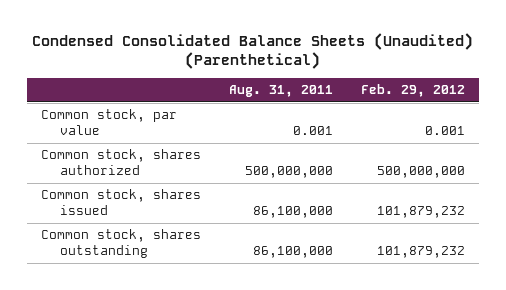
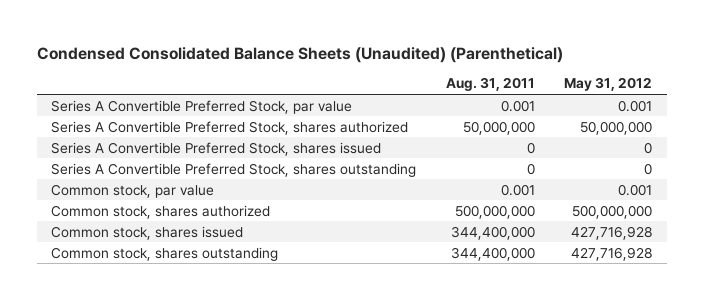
- | Aug. 31, 2011 | Feb. 29, 2012
+ | Aug. 31, 2011 | May 31, 2012
+ Series A Convertible Preferred Stock, par value | 0.001 | 0.001
+ Series A Convertible Preferred Stock, shares authorized | 50,000,000 | 50,000,000
+ Series A Convertible Preferred Stock, shares issued | 0 | 0
+ Series A Convertible Preferred Stock, shares outstanding | 0 | 0
- Common stock, shares issued | 86,100,000 | 101,879,232
- Common stock, shares outstanding | 86,100,000 | 101,879,232
+ Common stock, shares issued | 344,400,000 | 427,716,928
+ Common stock, shares outstanding | 344,400,000 | 427,716,928

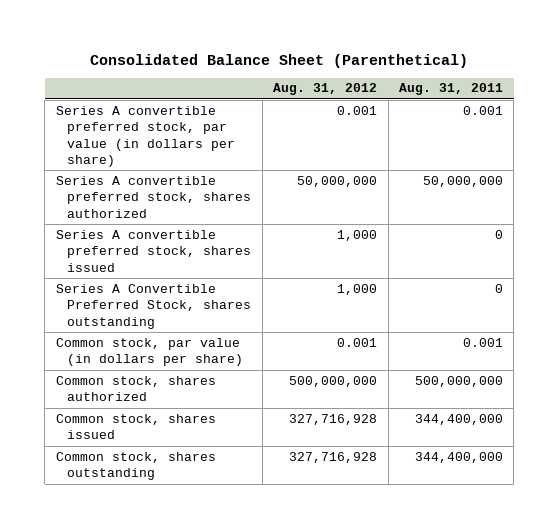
- Condensed Consolidated Balance Sheets (Unaudited) (Parenthetical)
+ Consolidated Balance Sheet (Parenthetical)
- | Aug. 31, 2011 | May 31, 2012
+ | Aug. 31, 2012 | Aug. 31, 2011
- Series A Convertible Preferred Stock, par value | 0.001 | 0.001
- Series A Convertible Preferred Stock, shares authorized | 50,000,000 | 50,000,000
- Series A Convertible Preferred Stock, shares issued | 0 | 0
+ Series A convertible preferred stock, par value (in dollars per share) | 0.001 | 0.001
+ Series A convertible preferred stock, shares authorized | 50,000,000 | 50,000,000
+ Series A convertible preferred stock, shares issued | 1,000 | 0
- Common stock, par value | 0.001 | 0.001
+ Common stock, par value (in dollars per share) | 0.001 | 0.001

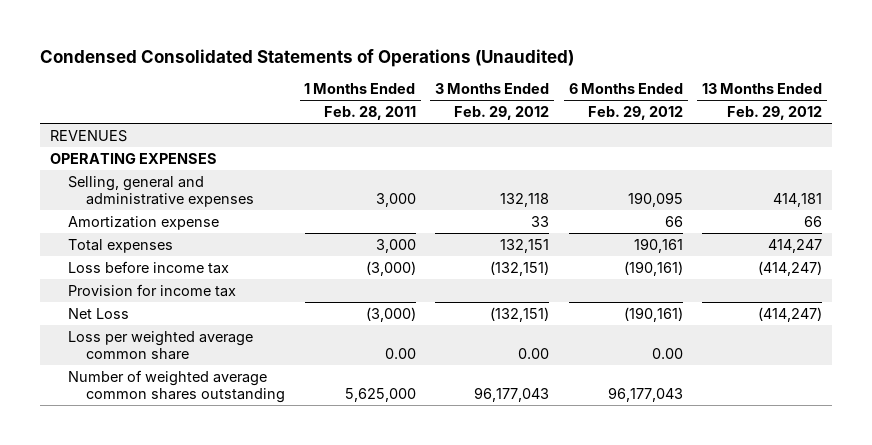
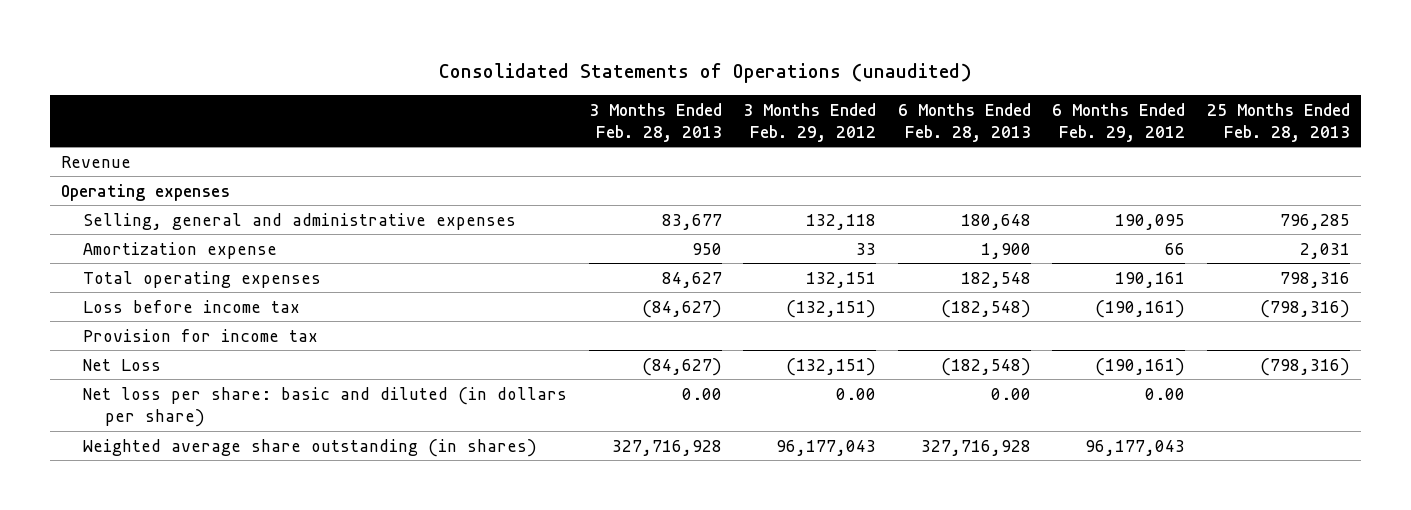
- Condensed Consolidated Statements of Operations (Unaudited)
+ Consolidated Statements of Operations (unaudited)
- | 1 Months Ended Feb. 28, 2011 | 3 Months Ended Feb. 29, 2012 | 6 Months Ended Feb. 29, 2012 | 13 Months Ended Feb. 29, 2012
+ | 3 Months Ended Feb. 28, 2013 | 3 Months Ended Feb. 29, 2012 | 6 Months Ended Feb. 28, 2013 | 6 Months Ended Feb. 29, 2012 | 25 Months Ended Feb. 28, 2013
- REVENUES
- OPERATING EXPENSES
+ Revenue
+ Operating expenses
- Total expenses | 3,000 | 132,151 | 190,161 | 414,247
+ Total operating expenses | 84,627 | 132,151 | 182,548 | 190,161 | 798,316
- Loss per weighted average common share | 0.00 | 0.00 | 0.00 |
- Number of weighted average common shares outstanding | 5,625,000 | 96,177,043 | 96,177,043 |
+ Net loss per share: basic and diluted (in dollars per share) | 0.00 | 0.00 | 0.00 | 0.00 |
+ Weighted average share outstanding (in shares) | 327,716,928 | 96,177,043 | 327,716,928 | 96,177,043 |

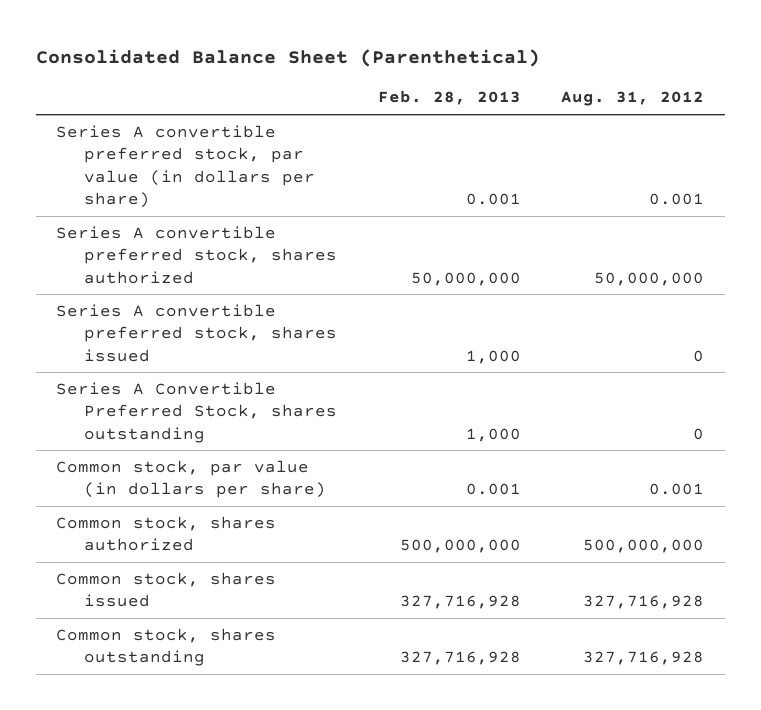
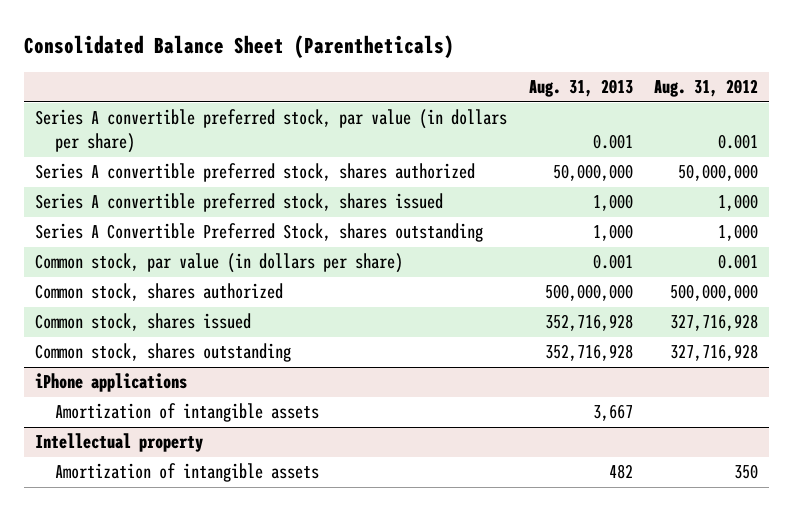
- Consolidated Balance Sheet (Parenthetical)
+ Consolidated Balance Sheet (Parentheticals)
- | Feb. 28, 2013 | Aug. 31, 2012
+ | Aug. 31, 2013 | Aug. 31, 2012
- Series A convertible preferred stock, shares issued | 1,000 | 0
- Series A Convertible Preferred Stock, shares outstanding | 1,000 | 0
+ Series A convertible preferred stock, shares issued | 1,000 | 1,000
+ Series A Convertible Preferred Stock, shares outstanding | 1,000 | 1,000
+ iPhone applications
+ Amortization of intangible assets | 3,667 |
+ Intellectual property
+ Amortization of intangible assets | 482 | 350

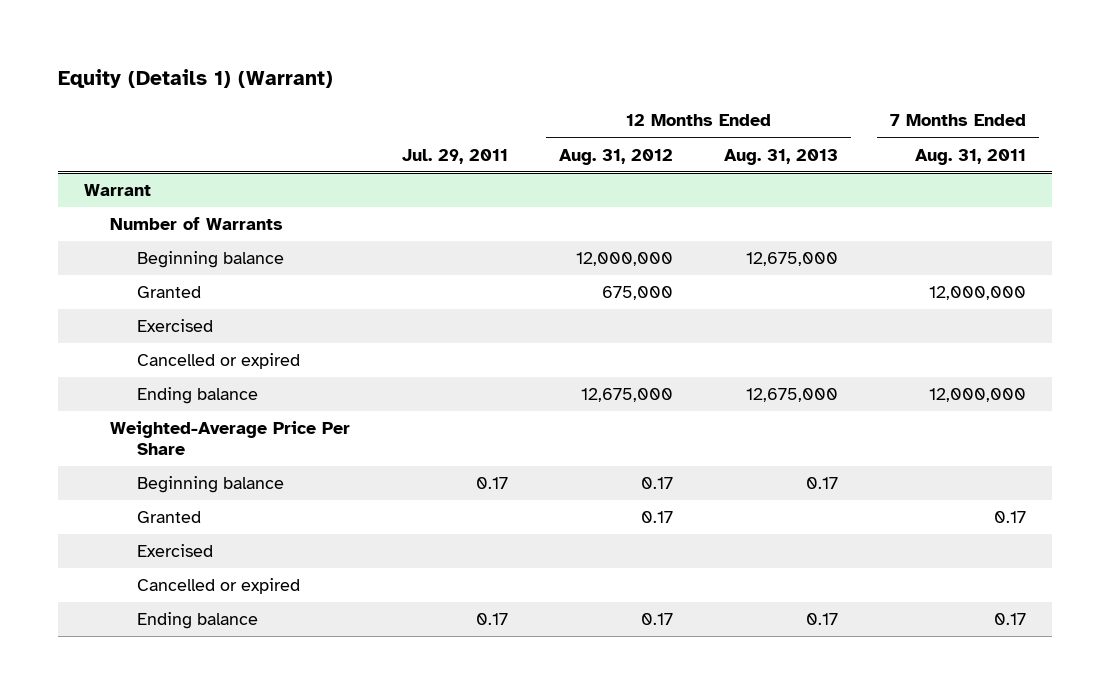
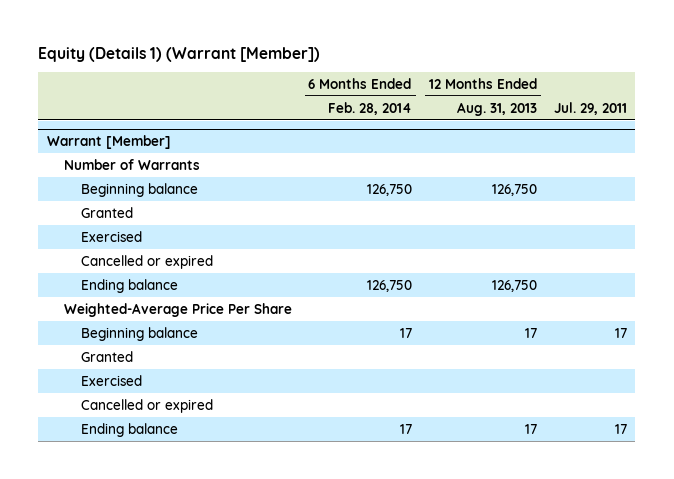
- Equity (Details 1) (Warrant)
+ Equity (Details 1) (Warrant [Member])
- | Jul. 29, 2011 | 12 Months Ended Aug. 31, 2012 | 12 Months Ended Aug. 31, 2013 | 7 Months Ended Aug. 31, 2011
+ | 6 Months Ended Feb. 28, 2014 | 12 Months Ended Aug. 31, 2013 | Jul. 29, 2011
- Warrant
+ Warrant [Member]
- Beginning balance | | 12,000,000 | 12,675,000 |
+ Beginning balance | 126,750 | 126,750 |
- Ending balance | | 12,675,000 | 12,675,000 | 12,000,000
+ Ending balance | 126,750 | 126,750 |
- Beginning balance | 0.17 | 0.17 | 0.17 |
+ Beginning balance | 17 | 17 | 17
- Ending balance | 0.17 | 0.17 | 0.17 | 0.17
+ Ending balance | 17 | 17 | 17

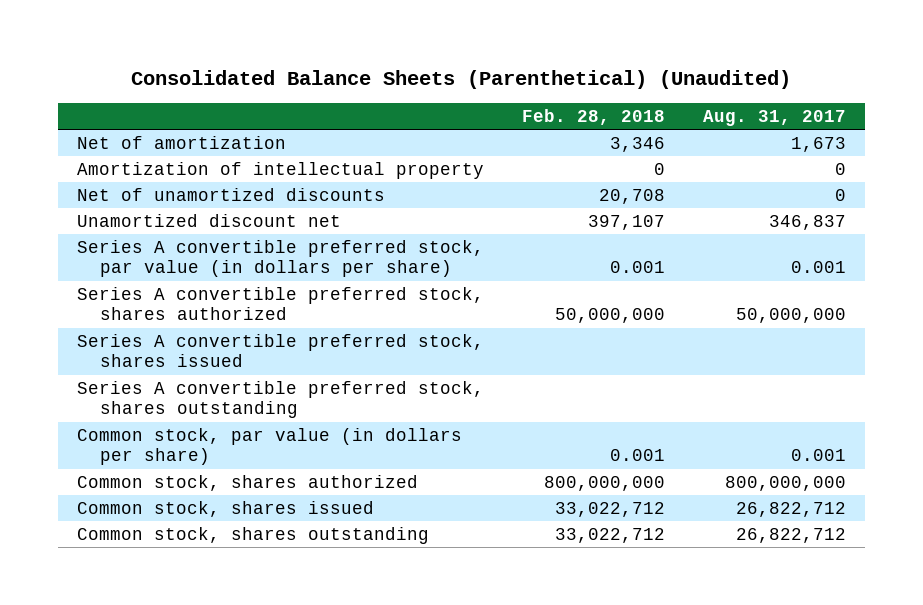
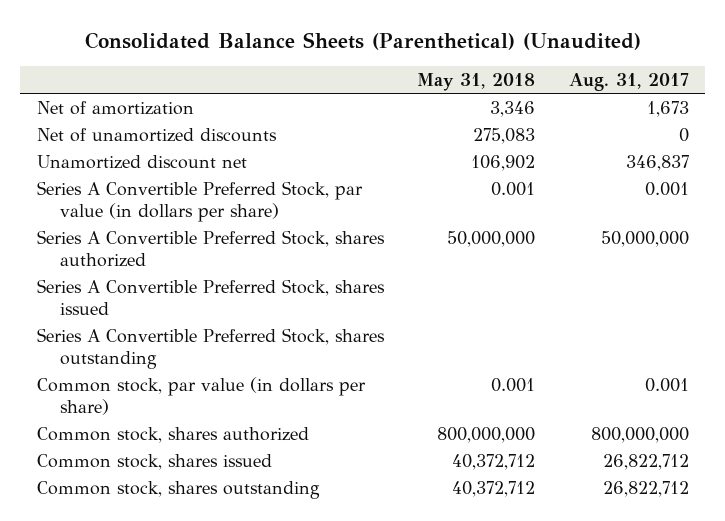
- | Feb. 28, 2018 | Aug. 31, 2017
+ | May 31, 2018 | Aug. 31, 2017
- Amortization of intellectual property | 0 | 0
- Series A convertible preferred stock, par value (in dollars per share) | 0.001 | 0.001
- Series A convertible preferred stock, shares authorized | 50,000,000 | 50,000,000
- Series A convertible preferred stock, shares issued
- Series A convertible preferred stock, shares outstanding
+ Series A Convertible Preferred Stock, par value (in dollars per share) | 0.001 | 0.001
+ Series A Convertible Preferred Stock, shares authorized | 50,000,000 | 50,000,000
+ Series A Convertible Preferred Stock, shares issued
+ Series A Convertible Preferred Stock, shares outstanding

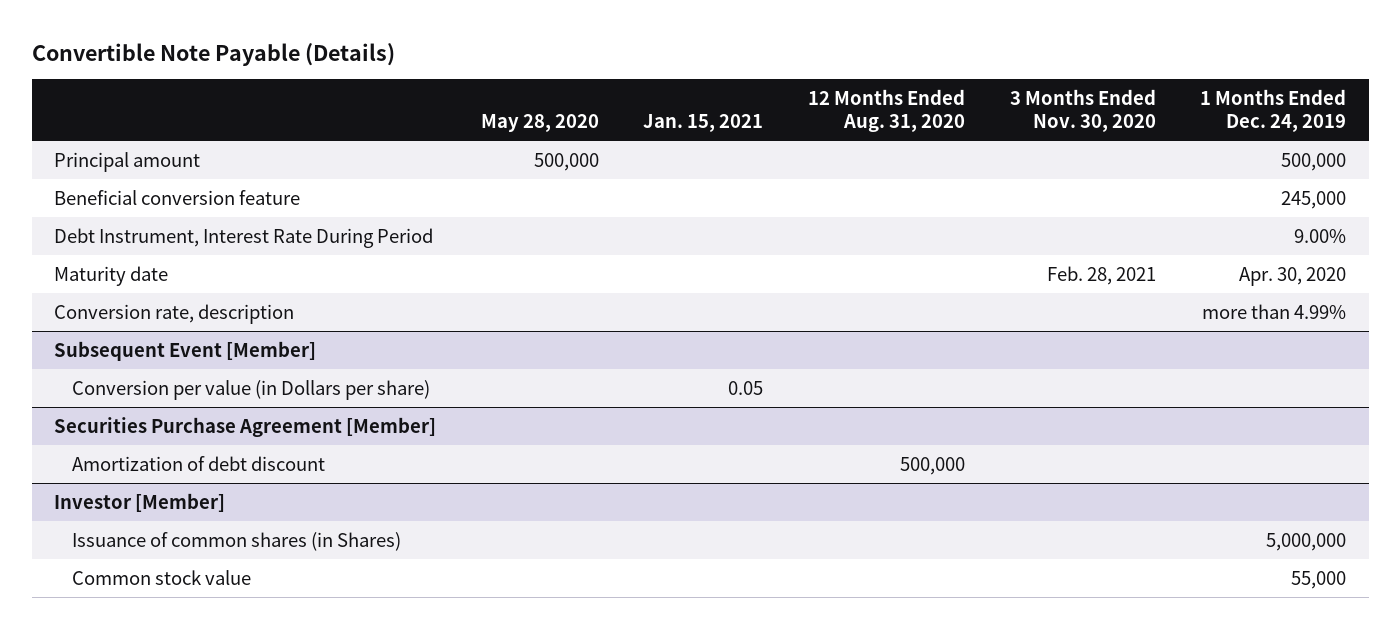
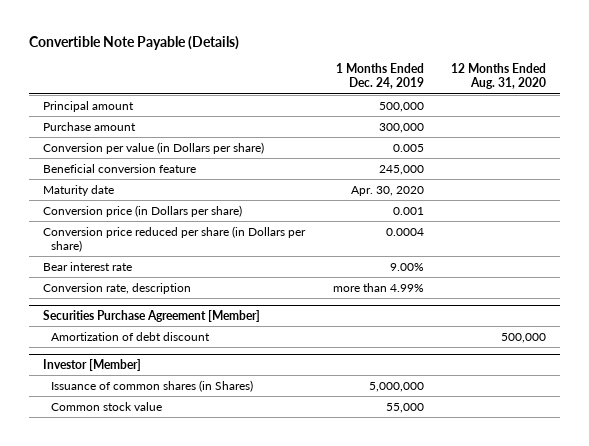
- | May 28, 2020 | Jan. 15, 2021 | 12 Months Ended Aug. 31, 2020 | 3 Months Ended Nov. 30, 2020 | 1 Months Ended Dec. 24, 2019
+ | 1 Months Ended Dec. 24, 2019 | 12 Months Ended Aug. 31, 2020
+ Purchase amount | 300,000 |
+ Conversion per value (in Dollars per share) | 0.005 |
- Debt Instrument, Interest Rate During Period | | | | | 9.00%
+ Conversion price (in Dollars per share) | 0.001 |
+ Conversion price reduced per share (in Dollars per share) | 0.0004 |
+ Bear interest rate | 9.00% |
- Subsequent Event [Member]
- Conversion per value (in Dollars per share) | | 0.05 | | |

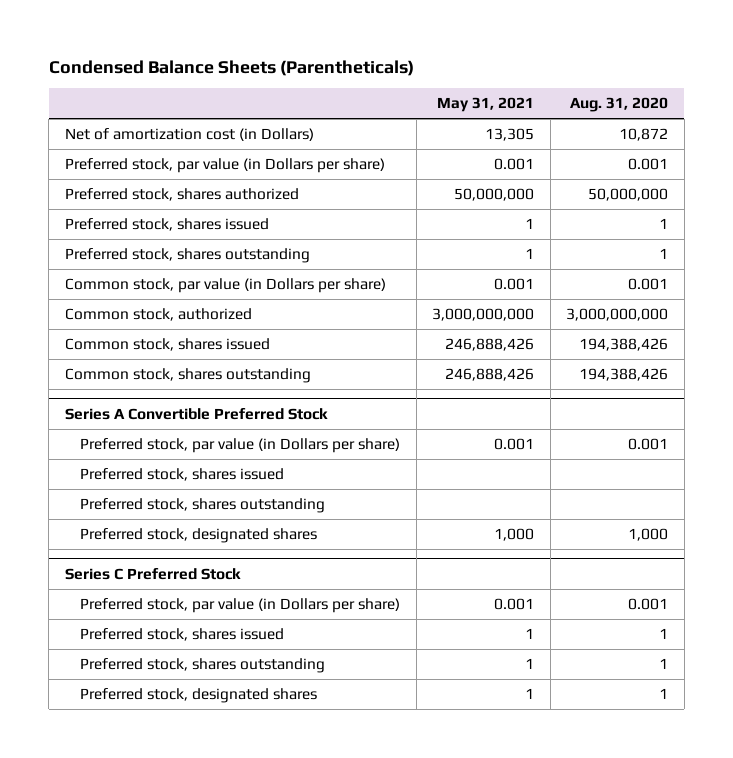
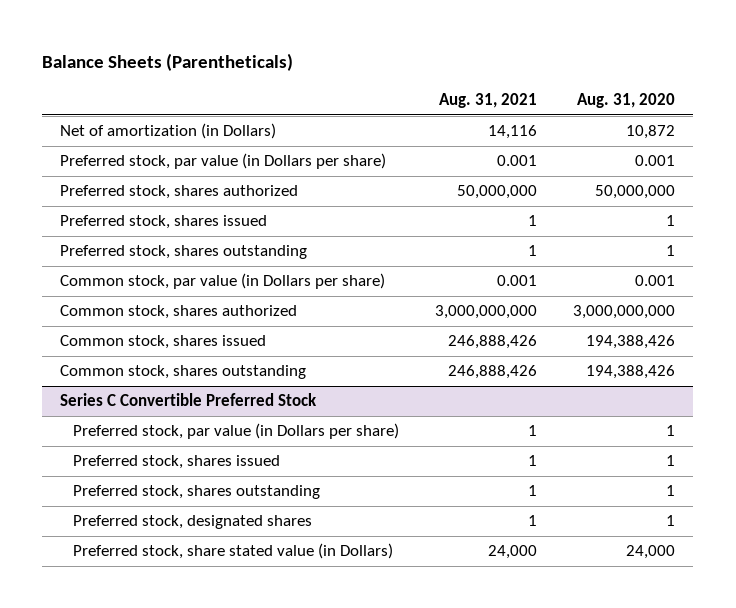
- Condensed Balance Sheets (Parentheticals)
+ Balance Sheets (Parentheticals)
- | May 31, 2021 | Aug. 31, 2020
+ | Aug. 31, 2021 | Aug. 31, 2020
- Net of amortization cost (in Dollars) | 13,305 | 10,872
+ Net of amortization (in Dollars) | 14,116 | 10,872
- Common stock, authorized | 3,000,000,000 | 3,000,000,000
+ Common stock, shares authorized | 3,000,000,000 | 3,000,000,000
- Series A Convertible Preferred Stock
- Preferred stock, par value (in Dollars per share) | 0.001 | 0.001
- Preferred stock, shares issued
- Preferred stock, shares outstanding
- Preferred stock, designated shares | 1,000 | 1,000
- Series C Preferred Stock
- Preferred stock, par value (in Dollars per share) | 0.001 | 0.001
+ Series C Convertible Preferred Stock
+ Preferred stock, par value (in Dollars per share) | 1 | 1
+ Preferred stock, share stated value (in Dollars) | 24,000 | 24,000

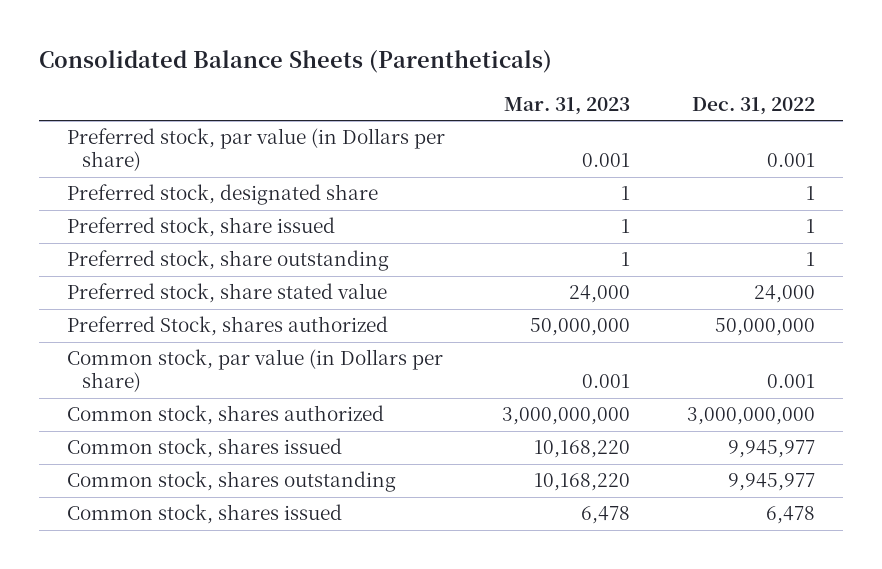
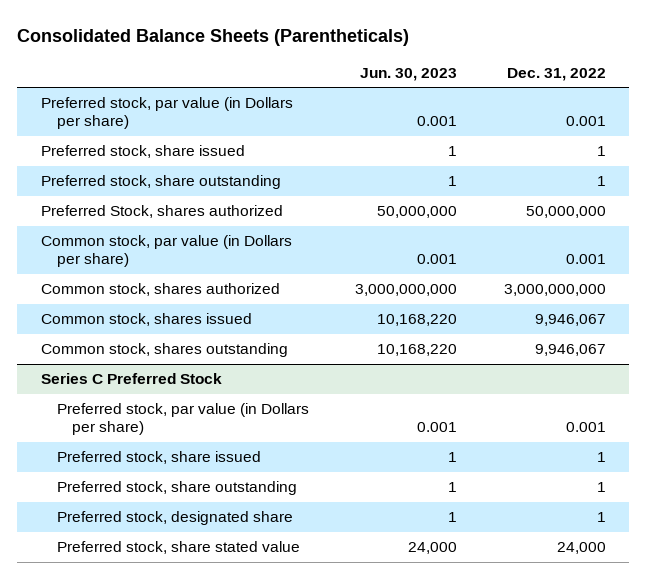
- | Mar. 31, 2023 | Dec. 31, 2022
+ | Jun. 30, 2023 | Dec. 31, 2022
- Preferred stock, designated share | 1 | 1
- Preferred stock, share stated value | 24,000 | 24,000
- Common stock, shares issued | 10,168,220 | 9,945,977
- Common stock, shares outstanding | 10,168,220 | 9,945,977
- Common stock, shares issued | 6,478 | 6,478
+ Common stock, shares issued | 10,168,220 | 9,946,067
+ Common stock, shares outstanding | 10,168,220 | 9,946,067
+ Series C Preferred Stock
+ Preferred stock, par value (in Dollars per share) | 0.001 | 0.001
+ Preferred stock, share issued | 1 | 1
+ Preferred stock, share outstanding | 1 | 1
+ Preferred stock, designated share | 1 | 1
+ Preferred stock, share stated value | 24,000 | 24,000

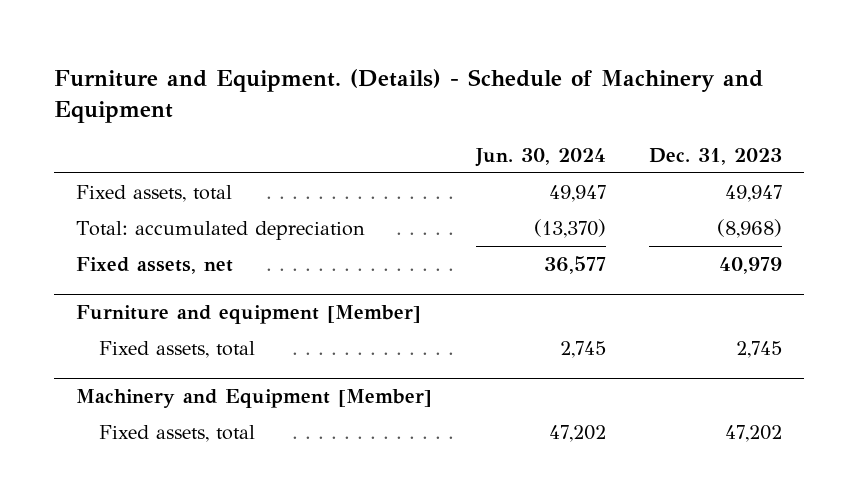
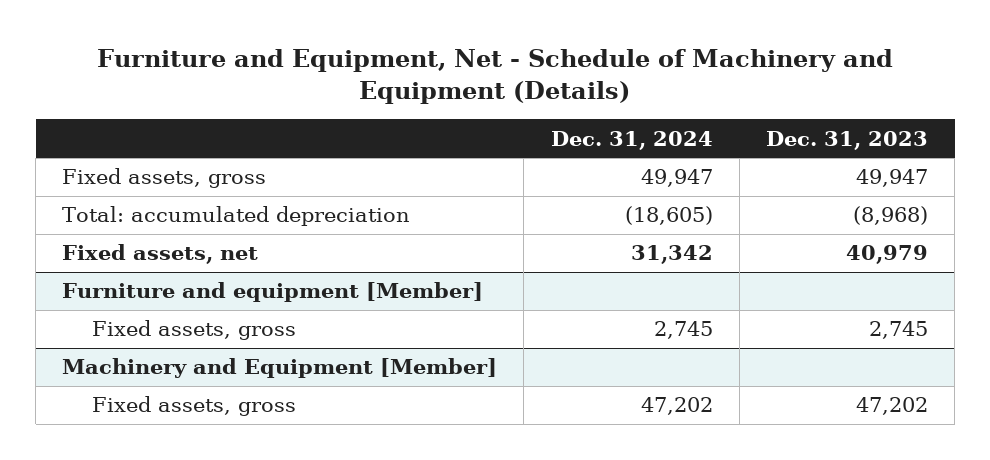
- Furniture and Equipment. (Details) - Schedule of Machinery and Equipment
+ Furniture and Equipment, Net - Schedule of Machinery and Equipment (Details)
- | Jun. 30, 2024 | Dec. 31, 2023
+ | Dec. 31, 2024 | Dec. 31, 2023
- Fixed assets, total | 49,947 | 49,947
+ Fixed assets, gross | 49,947 | 49,947
@ Furniture and equipment [Member]
- Fixed assets, total | 2,745 | 2,745
+ Fixed assets, gross | 2,745 | 2,745
@ Machinery and Equipment [Member]
- Fixed assets, total | 47,202 | 47,202
+ Fixed assets, gross | 47,202 | 47,202

